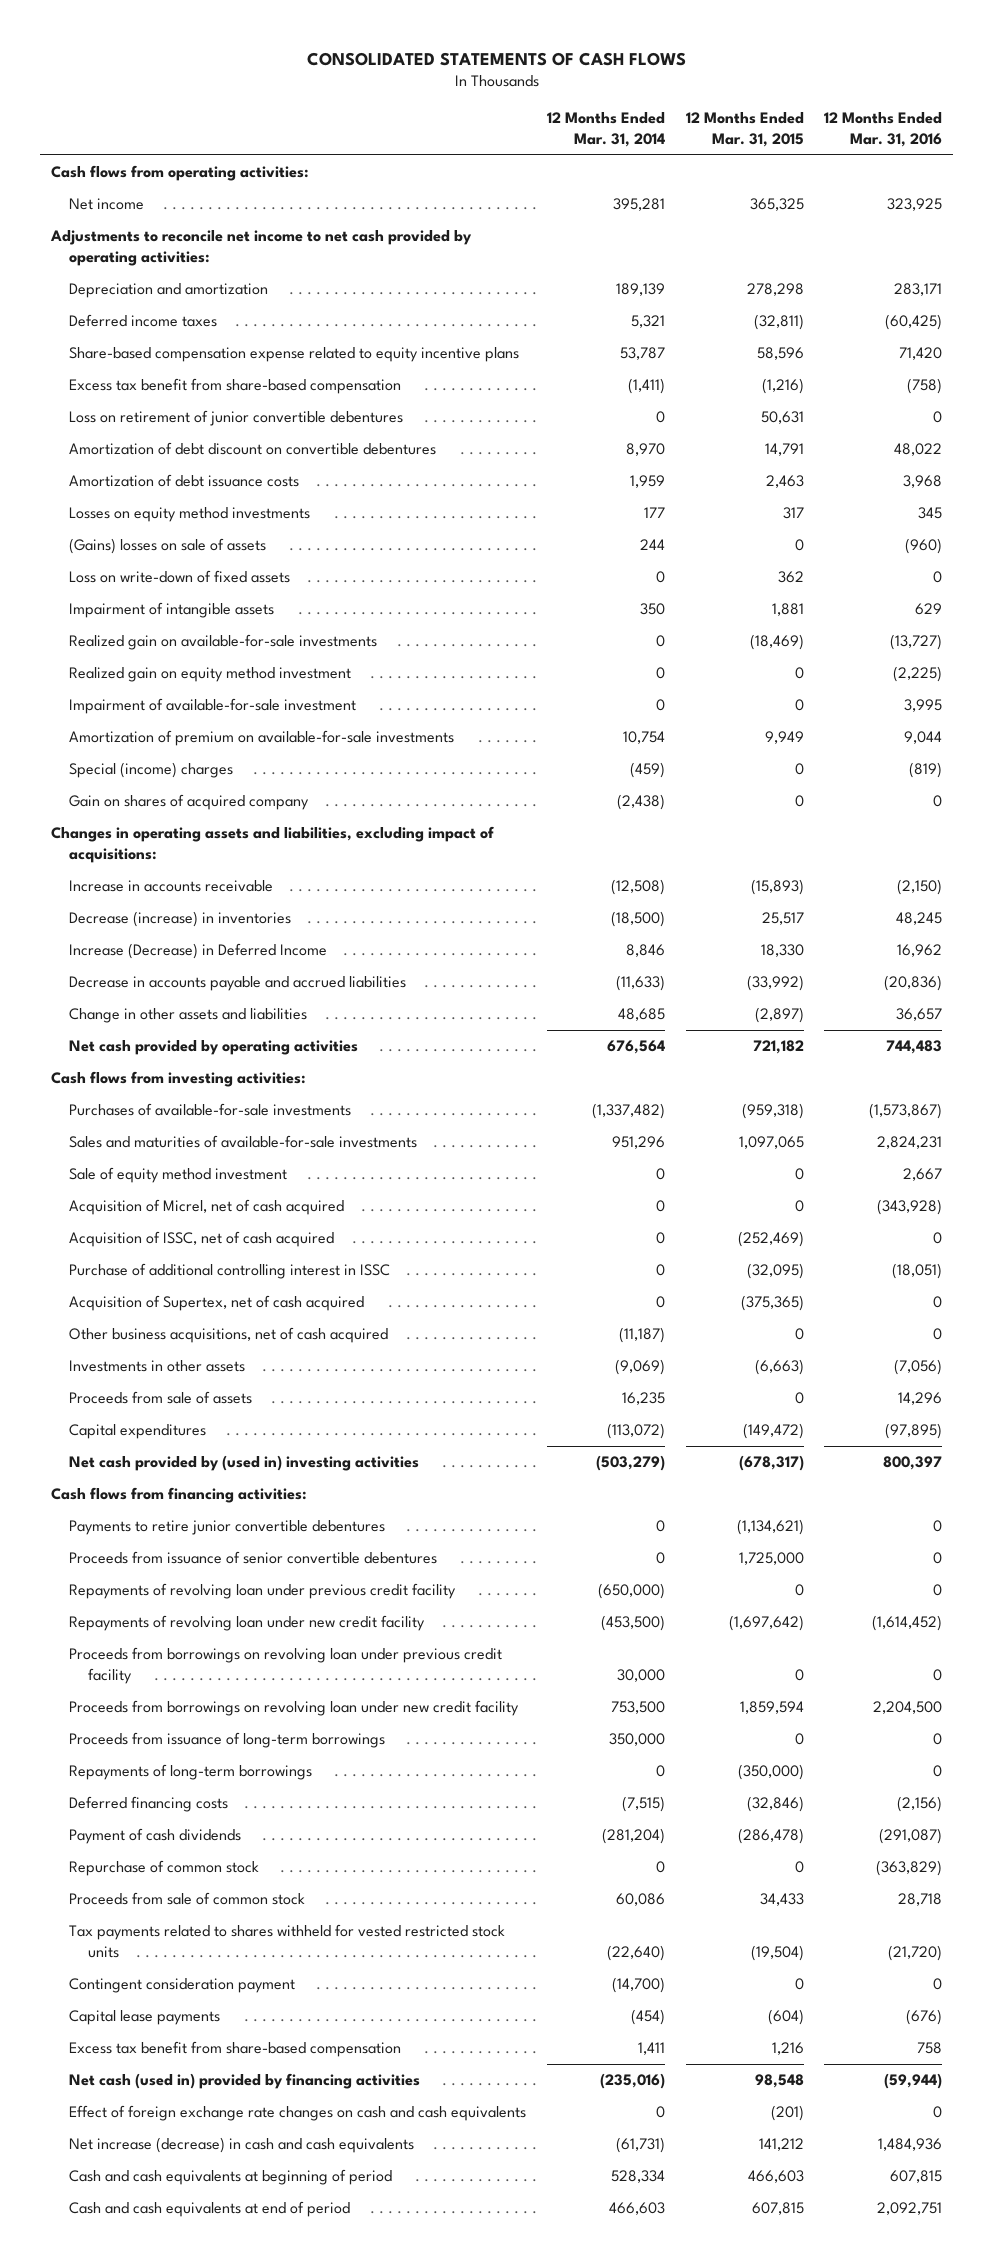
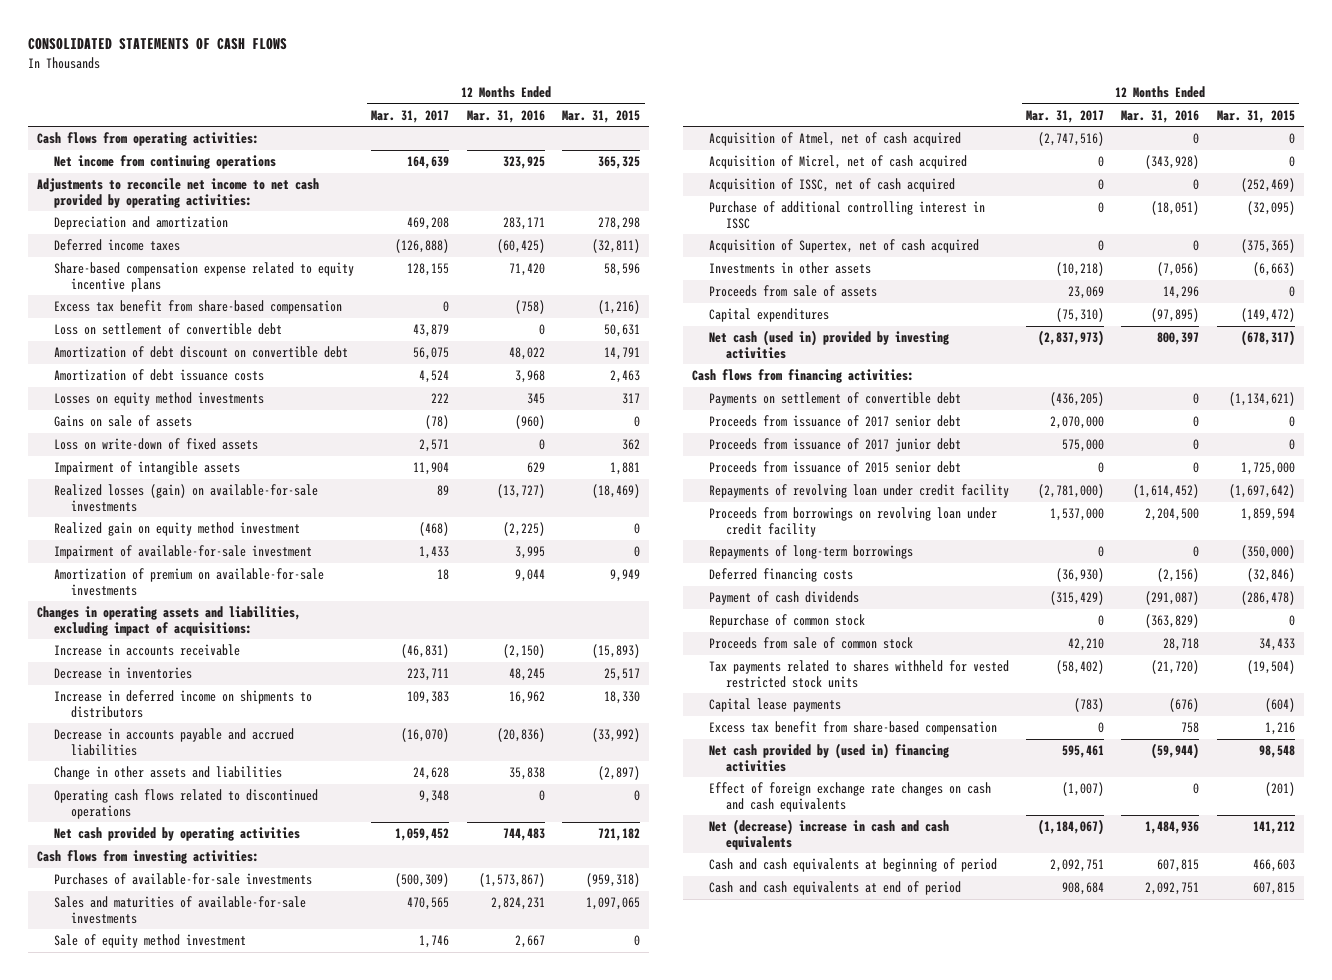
- | 12 Months Ended Mar. 31, 2014 | 12 Months Ended Mar. 31, 2015 | 12 Months Ended Mar. 31, 2016
+ | 12 Months Ended Mar. 31, 2017 | 12 Months Ended Mar. 31, 2016 | 12 Months Ended Mar. 31, 2015
- Net income | 395,281 | 365,325 | 323,925
+ Net income from continuing operations | 164,639 | 323,925 | 365,325
- Loss on retirement of junior convertible debentures | 0 | 50,631 | 0
- Amortization of debt discount on convertible debentures | 8,970 | 14,791 | 48,022
+ Loss on settlement of convertible debt | 43,879 | 0 | 50,631
+ Amortization of debt discount on convertible debt | 56,075 | 48,022 | 14,791
- (Gains) losses on sale of assets | 244 | 0 | (960)
+ Gains on sale of assets | (78) | (960) | 0
- Realized gain on available-for-sale investments | 0 | (18,469) | (13,727)
+ Realized losses (gain) on available-for-sale investments | 89 | (13,727) | (18,469)
- Special (income) charges | (459) | 0 | (819)
- Gain on shares of acquired company | (2,438) | 0 | 0
- Decrease (increase) in inventories | (18,500) | 25,517 | 48,245
- Increase (Decrease) in Deferred Income | 8,846 | 18,330 | 16,962
+ Decrease in inventories | 223,711 | 48,245 | 25,517
+ Increase in deferred income on shipments to distributors | 109,383 | 16,962 | 18,330
- Change in other assets and liabilities | 48,685 | (2,897) | 36,657
+ Change in other assets and liabilities | 24,628 | 35,838 | (2,897)
+ Operating cash flows related to discontinued operations | 9,348 | 0 | 0
+ Acquisition of Atmel, net of cash acquired | (2,747,516) | 0 | 0
- Other business acquisitions, net of cash acquired | (11,187) | 0 | 0
- Net cash provided by (used in) investing activities | (503,279) | (678,317) | 800,397
+ Net cash (used in) provided by investing activities | (2,837,973) | 800,397 | (678,317)
- Payments to retire junior convertible debentures | 0 | (1,134,621) | 0
- Proceeds from issuance of senior convertible debentures | 0 | 1,725,000 | 0
- Repayments of revolving loan under previous credit facility | (650,000) | 0 | 0
- Repayments of revolving loan under new credit facility | (453,500) | (1,697,642) | (1,614,452)
- Proceeds from borrowings on revolving loan under previous credit facility | 30,000 | 0 | 0
- Proceeds from borrowings on revolving loan under new credit facility | 753,500 | 1,859,594 | 2,204,500
- Proceeds from issuance of long-term borrowings | 350,000 | 0 | 0
+ Payments on settlement of convertible debt | (436,205) | 0 | (1,134,621)
+ Proceeds from issuance of 2017 senior debt | 2,070,000 | 0 | 0
+ Proceeds from issuance of 2017 junior debt | 575,000 | 0 | 0
+ Proceeds from issuance of 2015 senior debt | 0 | 0 | 1,725,000
+ Repayments of revolving loan under credit facility | (2,781,000) | (1,614,452) | (1,697,642)
+ Proceeds from borrowings on revolving loan under credit facility | 1,537,000 | 2,204,500 | 1,859,594
- Contingent consideration payment | (14,700) | 0 | 0
- Net cash (used in) provided by financing activities | (235,016) | 98,548 | (59,944)
+ Net cash provided by (used in) financing activities | 595,461 | (59,944) | 98,548
- Net increase (decrease) in cash and cash equivalents | (61,731) | 141,212 | 1,484,936
+ Net (decrease) increase in cash and cash equivalents | (1,184,067) | 1,484,936 | 141,212

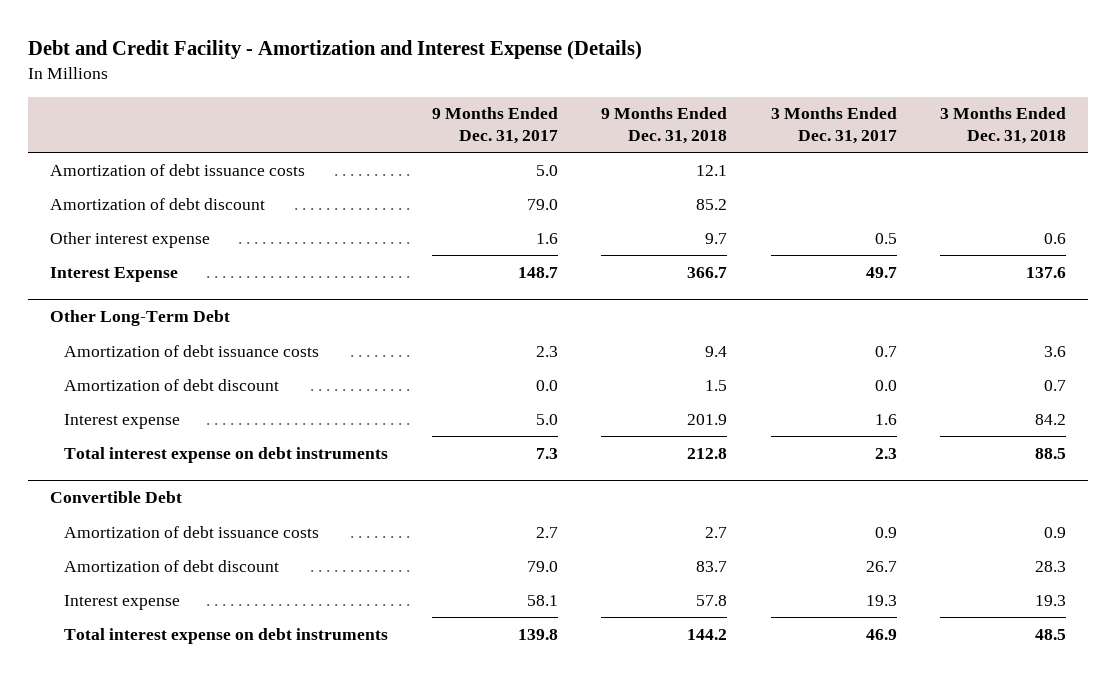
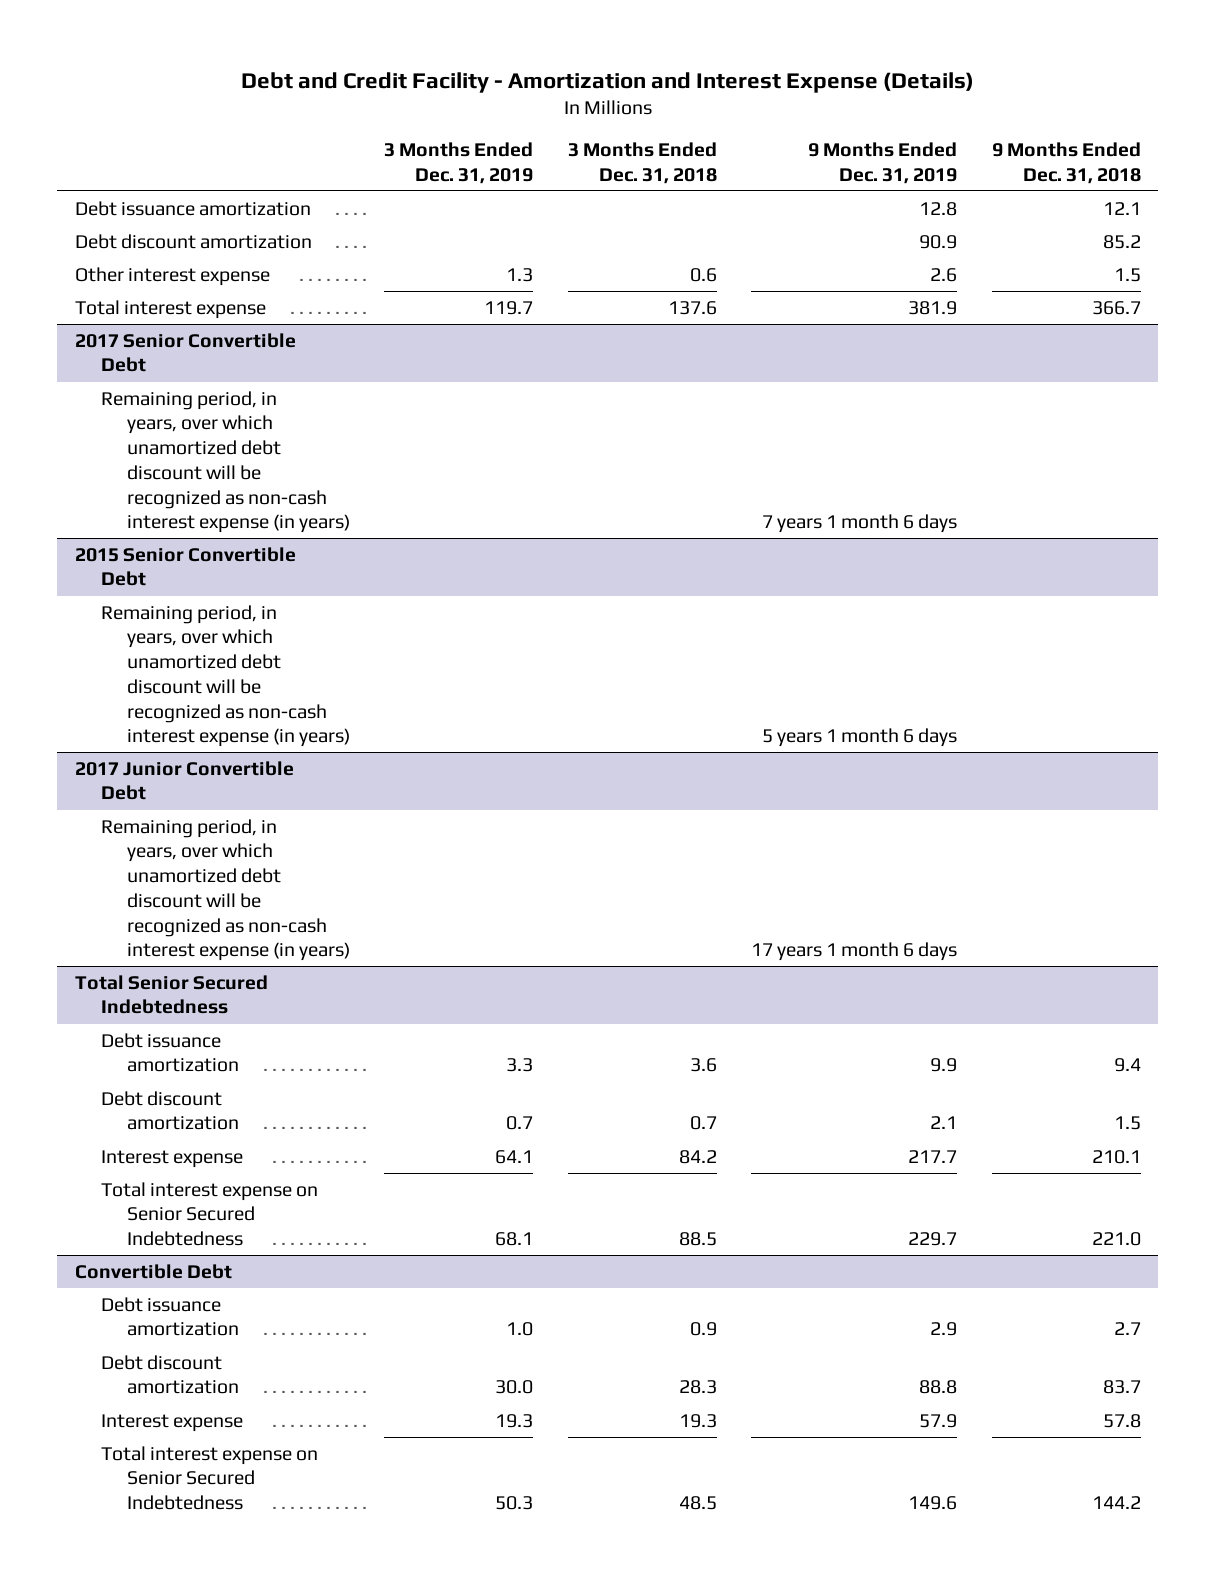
- | 9 Months Ended Dec. 31, 2017 | 9 Months Ended Dec. 31, 2018 | 3 Months Ended Dec. 31, 2017 | 3 Months Ended Dec. 31, 2018
+ | 3 Months Ended Dec. 31, 2019 | 3 Months Ended Dec. 31, 2018 | 9 Months Ended Dec. 31, 2019 | 9 Months Ended Dec. 31, 2018
- Amortization of debt issuance costs | 5.0 | 12.1 | |
- Amortization of debt discount | 79.0 | 85.2 | |
- Other interest expense | 1.6 | 9.7 | 0.5 | 0.6
- Interest Expense | 148.7 | 366.7 | 49.7 | 137.6
- Other Long-Term Debt
- Amortization of debt issuance costs | 2.3 | 9.4 | 0.7 | 3.6
- Amortization of debt discount | 0.0 | 1.5 | 0.0 | 0.7
- Interest expense | 5.0 | 201.9 | 1.6 | 84.2
- Total interest expense on debt instruments | 7.3 | 212.8 | 2.3 | 88.5
+ Debt issuance amortization | | | 12.8 | 12.1
+ Debt discount amortization | | | 90.9 | 85.2
+ Other interest expense | 1.3 | 0.6 | 2.6 | 1.5
+ Total interest expense | 119.7 | 137.6 | 381.9 | 366.7
+ 2017 Senior Convertible Debt
+ Remaining period, in years, over which unamortized debt discount will be recognized as non-cash interest expense (in years) | | | 7 years 1 month 6 days |
+ 2015 Senior Convertible Debt
+ Remaining period, in years, over which unamortized debt discount will be recognized as non-cash interest expense (in years) | | | 5 years 1 month 6 days |
+ 2017 Junior Convertible Debt
+ Remaining period, in years, over which unamortized debt discount will be recognized as non-cash interest expense (in years) | | | 17 years 1 month 6 days |
+ Total Senior Secured Indebtedness
+ Debt issuance amortization | 3.3 | 3.6 | 9.9 | 9.4
+ Debt discount amortization | 0.7 | 0.7 | 2.1 | 1.5
+ Interest expense | 64.1 | 84.2 | 217.7 | 210.1
+ Total interest expense on Senior Secured Indebtedness | 68.1 | 88.5 | 229.7 | 221.0
@ Convertible Debt
- Amortization of debt issuance costs | 2.7 | 2.7 | 0.9 | 0.9
- Amortization of debt discount | 79.0 | 83.7 | 26.7 | 28.3
+ Debt issuance amortization | 1.0 | 0.9 | 2.9 | 2.7
+ Debt discount amortization | 30.0 | 28.3 | 88.8 | 83.7
- Total interest expense on debt instruments | 139.8 | 144.2 | 46.9 | 48.5
+ Total interest expense on Senior Secured Indebtedness | 50.3 | 48.5 | 149.6 | 144.2

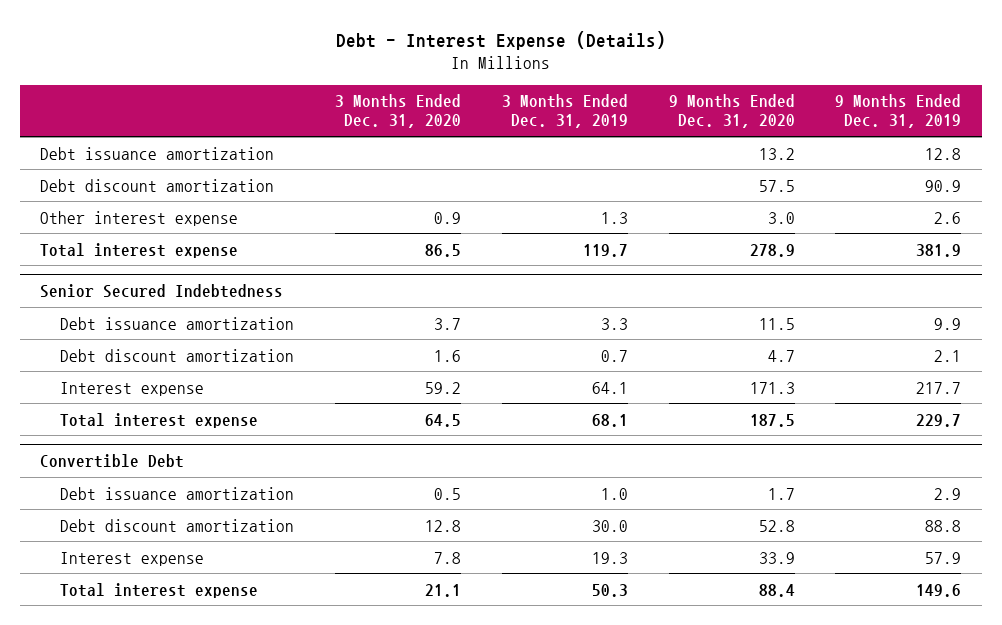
- Debt and Credit Facility - Amortization and Interest Expense (Details)
+ Debt - Interest Expense (Details)
- | 3 Months Ended Dec. 31, 2019 | 3 Months Ended Dec. 31, 2018 | 9 Months Ended Dec. 31, 2019 | 9 Months Ended Dec. 31, 2018
+ | 3 Months Ended Dec. 31, 2020 | 3 Months Ended Dec. 31, 2019 | 9 Months Ended Dec. 31, 2020 | 9 Months Ended Dec. 31, 2019
- 2017 Senior Convertible Debt
- Remaining period, in years, over which unamortized debt discount will be recognized as non-cash interest expense (in years) | | | 7 years 1 month 6 days |
- 2015 Senior Convertible Debt
- Remaining period, in years, over which unamortized debt discount will be recognized as non-cash interest expense (in years) | | | 5 years 1 month 6 days |
- 2017 Junior Convertible Debt
- Remaining period, in years, over which unamortized debt discount will be recognized as non-cash interest expense (in years) | | | 17 years 1 month 6 days |
- Total Senior Secured Indebtedness
+ Senior Secured Indebtedness
- Total interest expense on Senior Secured Indebtedness | 68.1 | 88.5 | 229.7 | 221.0
+ Total interest expense | 64.5 | 68.1 | 187.5 | 229.7
@ Convertible Debt
- Total interest expense on Senior Secured Indebtedness | 50.3 | 48.5 | 149.6 | 144.2
+ Total interest expense | 21.1 | 50.3 | 88.4 | 149.6

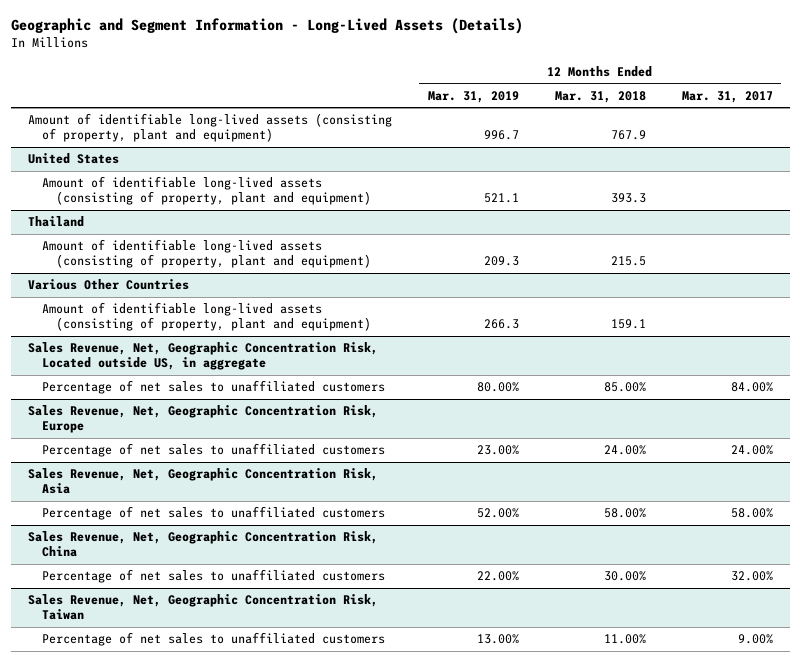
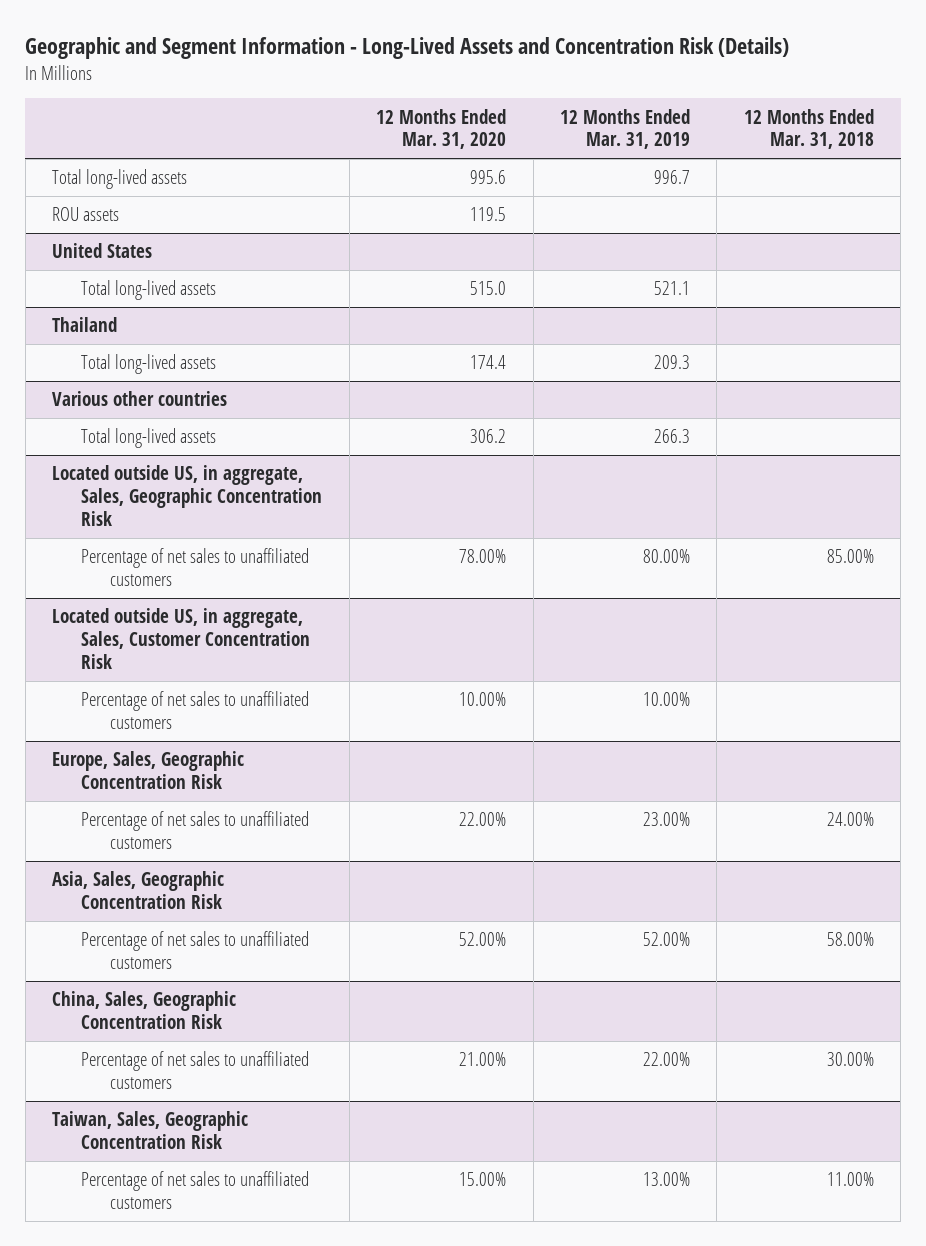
- Geographic and Segment Information - Long-Lived Assets (Details)
+ Geographic and Segment Information - Long-Lived Assets and Concentration Risk (Details)
- | 12 Months Ended Mar. 31, 2019 | 12 Months Ended Mar. 31, 2018 | 12 Months Ended Mar. 31, 2017
+ | 12 Months Ended Mar. 31, 2020 | 12 Months Ended Mar. 31, 2019 | 12 Months Ended Mar. 31, 2018
- Amount of identifiable long-lived assets (consisting of property, plant and equipment) | 996.7 | 767.9 |
+ Total long-lived assets | 995.6 | 996.7 |
+ ROU assets | 119.5 | |
@ United States
- Amount of identifiable long-lived assets (consisting of property, plant and equipment) | 521.1 | 393.3 |
+ Total long-lived assets | 515.0 | 521.1 |
@ Thailand
- Amount of identifiable long-lived assets (consisting of property, plant and equipment) | 209.3 | 215.5 |
- Various Other Countries
- Amount of identifiable long-lived assets (consisting of property, plant and equipment) | 266.3 | 159.1 |
- Sales Revenue, Net, Geographic Concentration Risk, Located outside US, in aggregate
@ Thailand
+ Total long-lived assets | 174.4 | 209.3 |
+ Various other countries
+ Total long-lived assets | 306.2 | 266.3 |
+ Located outside US, in aggregate, Sales, Geographic Concentration Risk
- Sales Revenue, Net, Geographic Concentration Risk, Europe
+ Located outside US, in aggregate, Sales, Customer Concentration Risk
+ Percentage of net sales to unaffiliated customers | 10.00% | 10.00% |
+ Europe, Sales, Geographic Concentration Risk
- Sales Revenue, Net, Geographic Concentration Risk, Asia
+ Asia, Sales, Geographic Concentration Risk
- Sales Revenue, Net, Geographic Concentration Risk, China
+ China, Sales, Geographic Concentration Risk
- Sales Revenue, Net, Geographic Concentration Risk, Taiwan
+ Taiwan, Sales, Geographic Concentration Risk

